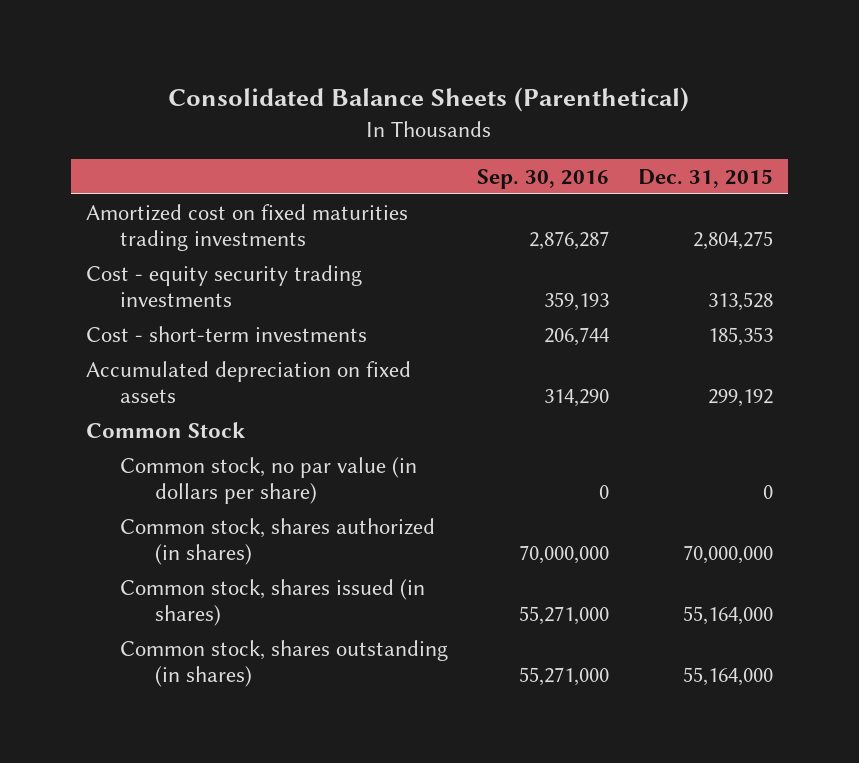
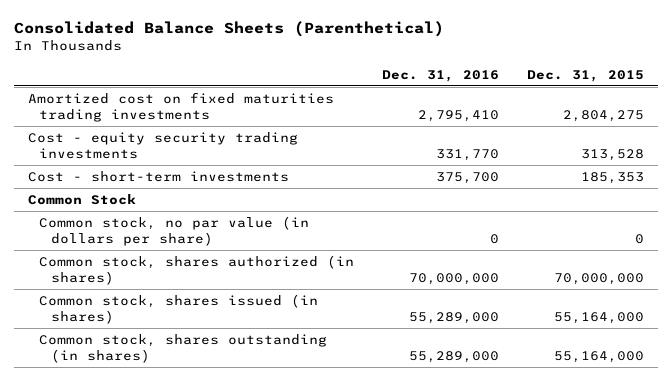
- | Sep. 30, 2016 | Dec. 31, 2015
+ | Dec. 31, 2016 | Dec. 31, 2015
- Accumulated depreciation on fixed assets | 314,290 | 299,192

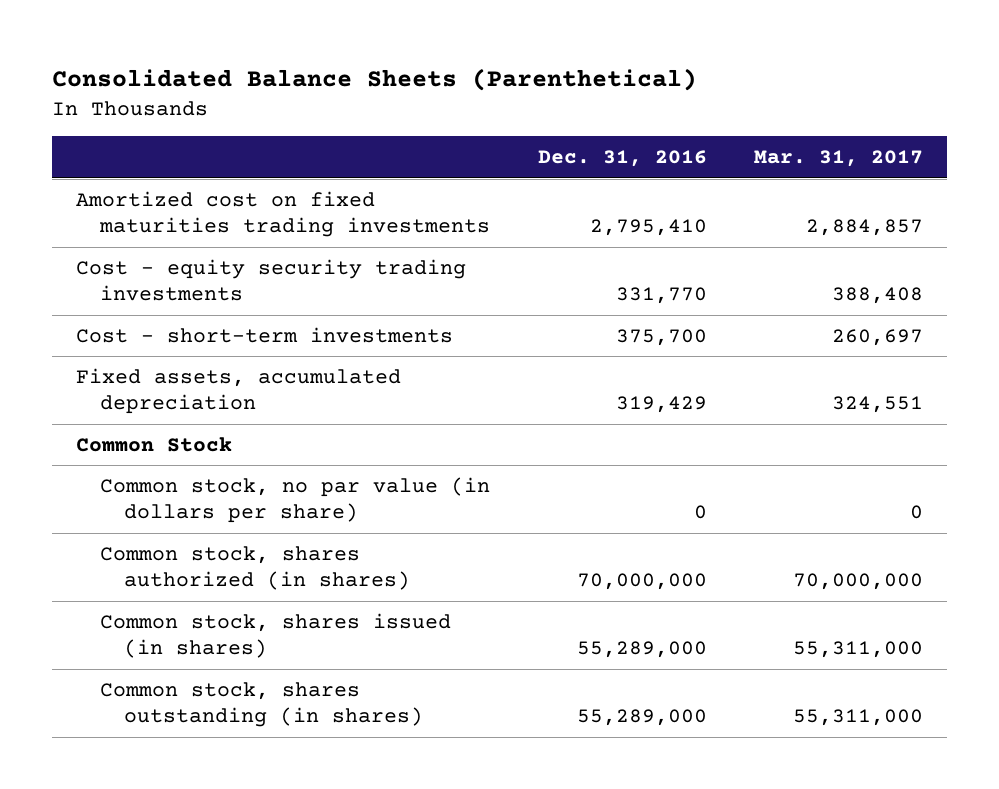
- | Dec. 31, 2016 | Dec. 31, 2015
+ | Dec. 31, 2016 | Mar. 31, 2017
+ Fixed assets, accumulated depreciation | 319,429 | 324,551

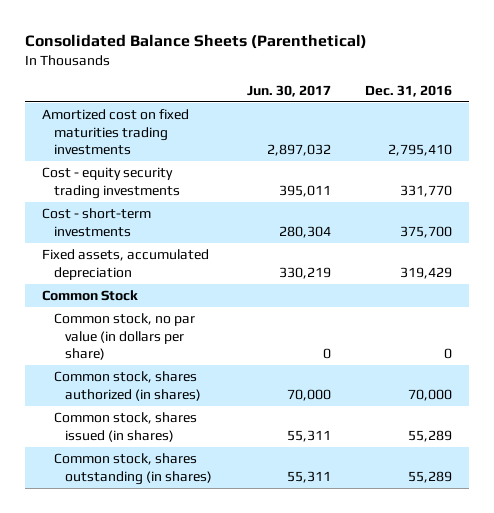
- | Dec. 31, 2016 | Mar. 31, 2017
+ | Jun. 30, 2017 | Dec. 31, 2016
- Common stock, shares authorized (in shares) | 70,000,000 | 70,000,000
- Common stock, shares issued (in shares) | 55,289,000 | 55,311,000
- Common stock, shares outstanding (in shares) | 55,289,000 | 55,311,000
+ Common stock, shares authorized (in shares) | 70,000 | 70,000
+ Common stock, shares issued (in shares) | 55,311 | 55,289
+ Common stock, shares outstanding (in shares) | 55,311 | 55,289

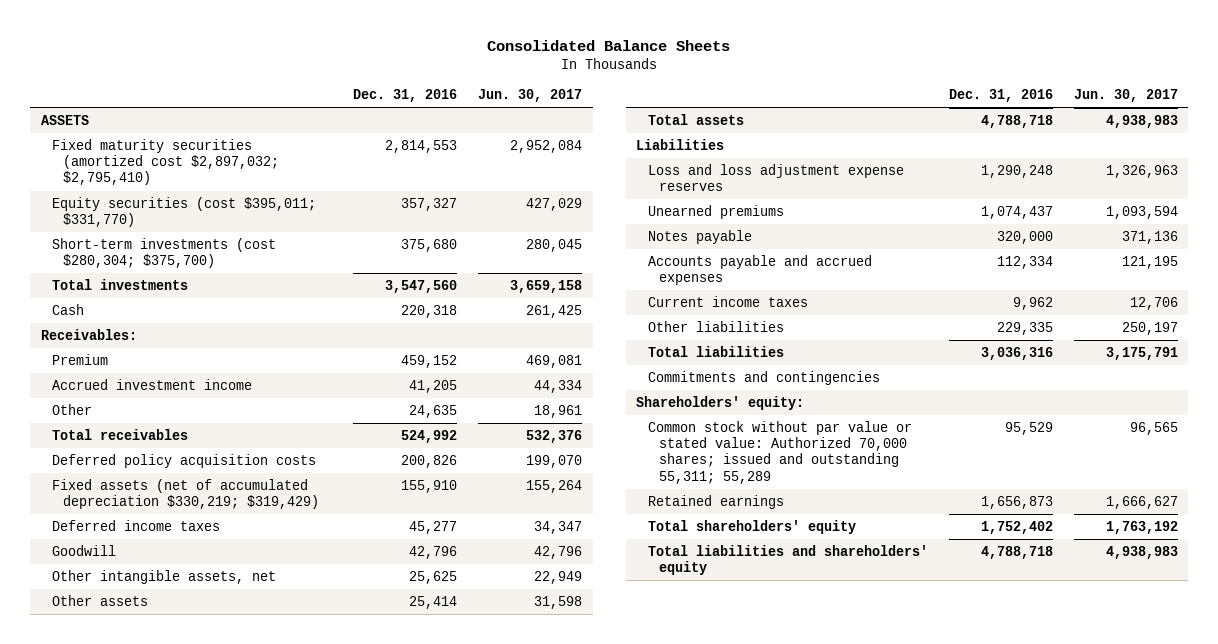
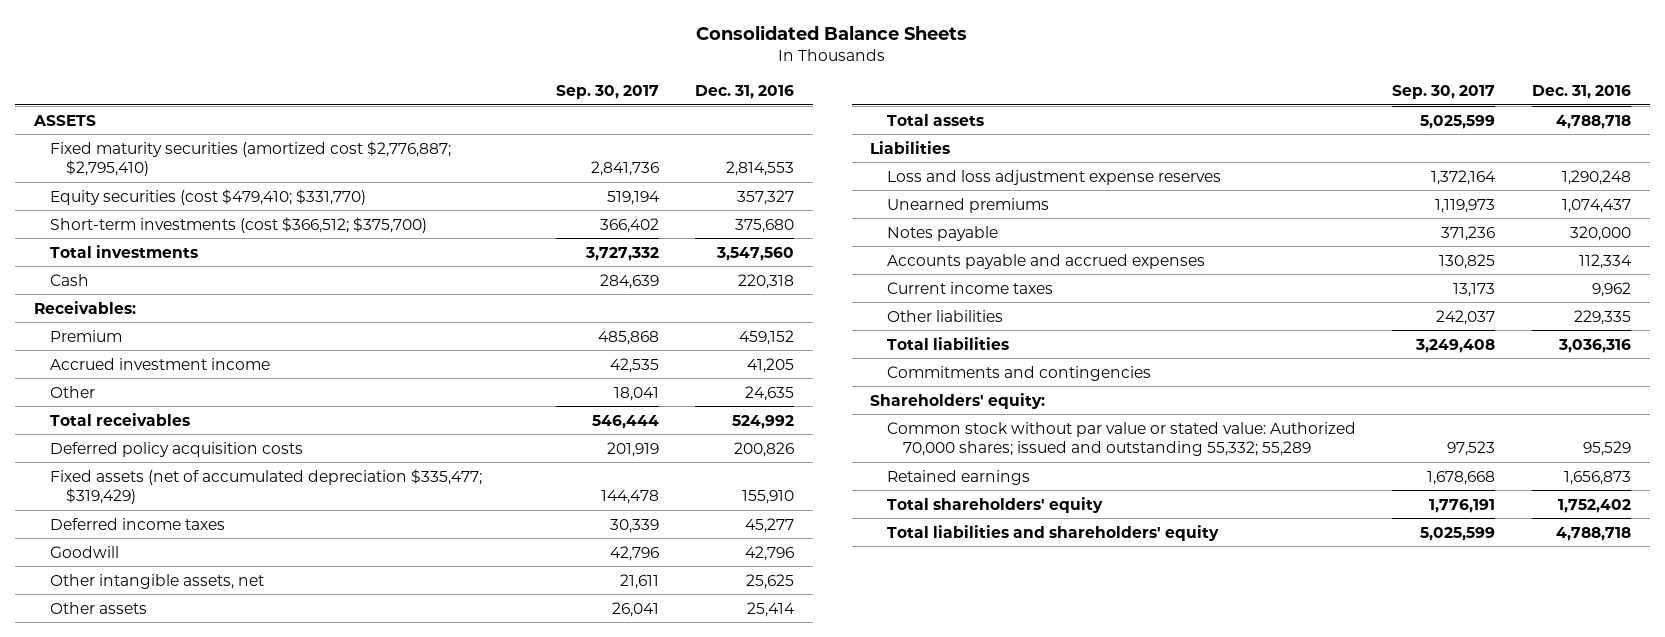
- | Dec. 31, 2016 | Jun. 30, 2017
+ | Sep. 30, 2017 | Dec. 31, 2016
- Fixed maturity securities (amortized cost $2,897,032; $2,795,410) | 2,814,553 | 2,952,084
- Equity securities (cost $395,011; $331,770) | 357,327 | 427,029
- Short-term investments (cost $280,304; $375,700) | 375,680 | 280,045
+ Fixed maturity securities (amortized cost $2,776,887; $2,795,410) | 2,841,736 | 2,814,553
+ Equity securities (cost $479,410; $331,770) | 519,194 | 357,327
+ Short-term investments (cost $366,512; $375,700) | 366,402 | 375,680
- Fixed assets (net of accumulated depreciation $330,219; $319,429) | 155,910 | 155,264
+ Fixed assets (net of accumulated depreciation $335,477; $319,429) | 144,478 | 155,910
- Common stock without par value or stated value: Authorized 70,000 shares; issued and outstanding 55,311; 55,289 | 95,529 | 96,565
+ Common stock without par value or stated value: Authorized 70,000 shares; issued and outstanding 55,332; 55,289 | 97,523 | 95,529

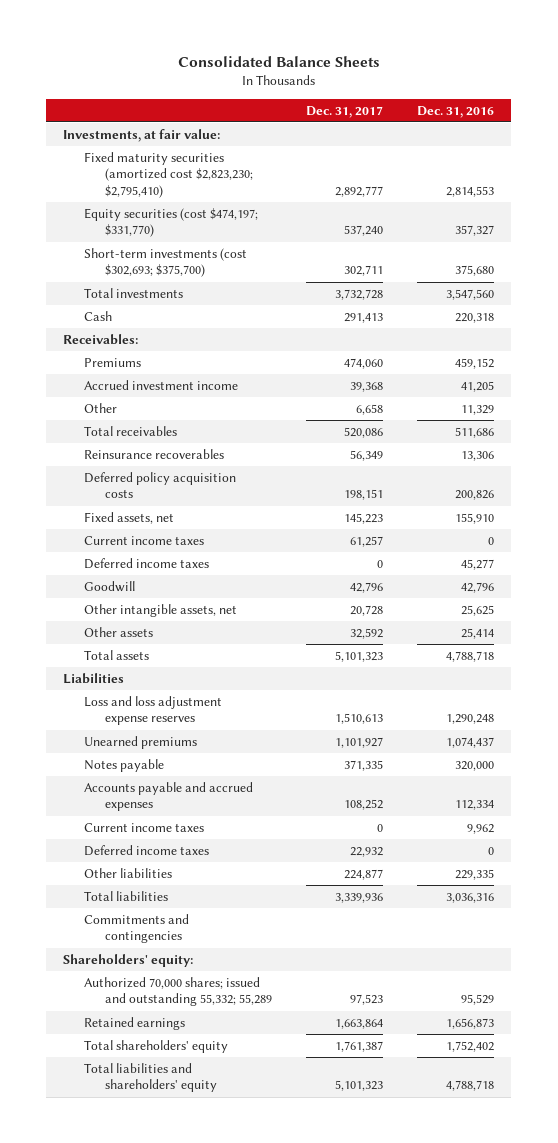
- | Sep. 30, 2017 | Dec. 31, 2016
+ | Dec. 31, 2017 | Dec. 31, 2016
- ASSETS
- Fixed maturity securities (amortized cost $2,776,887; $2,795,410) | 2,841,736 | 2,814,553
- Equity securities (cost $479,410; $331,770) | 519,194 | 357,327
- Short-term investments (cost $366,512; $375,700) | 366,402 | 375,680
+ Investments, at fair value:
+ Fixed maturity securities (amortized cost $2,823,230; $2,795,410) | 2,892,777 | 2,814,553
+ Equity securities (cost $474,197; $331,770) | 537,240 | 357,327
+ Short-term investments (cost $302,693; $375,700) | 302,711 | 375,680
- Premium | 485,868 | 459,152
+ Premiums | 474,060 | 459,152
- Other | 18,041 | 24,635
- Total receivables | 546,444 | 524,992
+ Other | 6,658 | 11,329
+ Total receivables | 520,086 | 511,686
+ Reinsurance recoverables | 56,349 | 13,306
- Fixed assets (net of accumulated depreciation $335,477; $319,429) | 144,478 | 155,910
+ Fixed assets, net | 145,223 | 155,910
+ Current income taxes | 61,257 | 0
+ Deferred income taxes | 22,932 | 0
- Common stock without par value or stated value: Authorized 70,000 shares; issued and outstanding 55,332; 55,289 | 97,523 | 95,529
+ Authorized 70,000 shares; issued and outstanding 55,332; 55,289 | 97,523 | 95,529

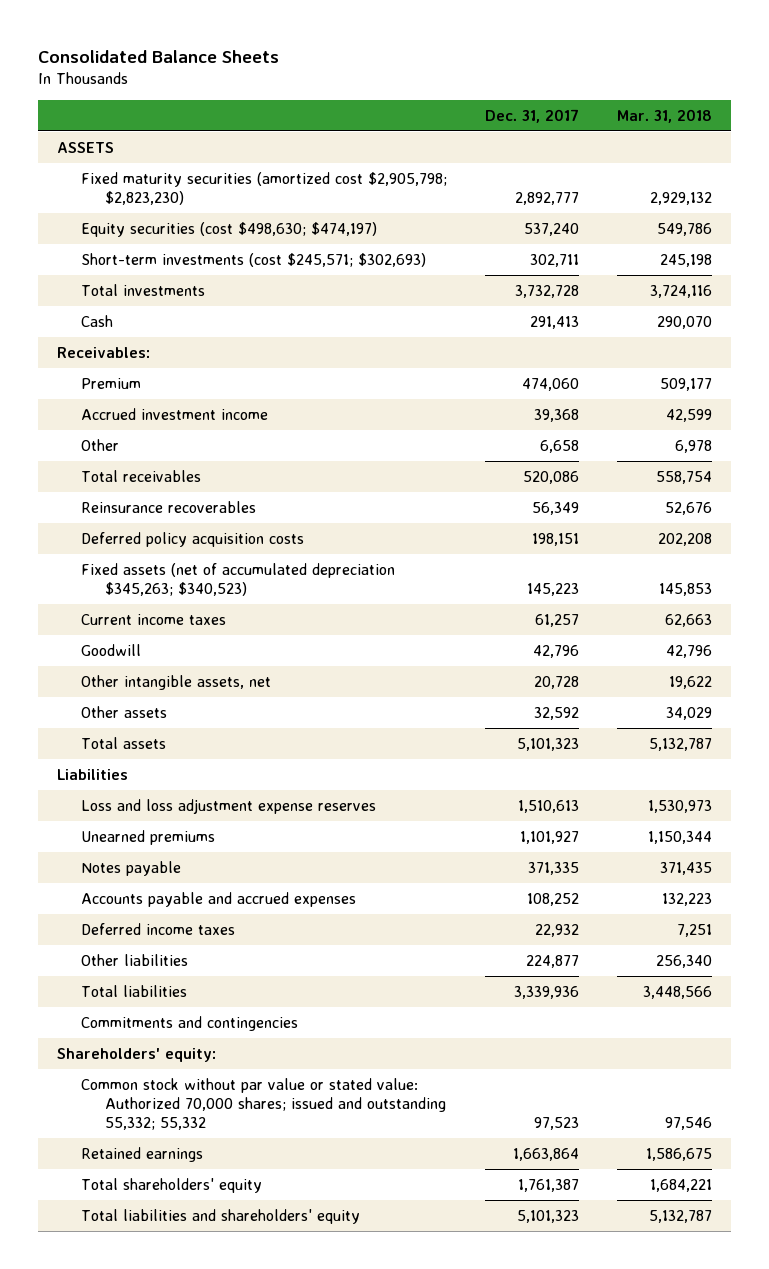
- | Dec. 31, 2017 | Dec. 31, 2016
+ | Dec. 31, 2017 | Mar. 31, 2018
- Investments, at fair value:
- Fixed maturity securities (amortized cost $2,823,230; $2,795,410) | 2,892,777 | 2,814,553
- Equity securities (cost $474,197; $331,770) | 537,240 | 357,327
- Short-term investments (cost $302,693; $375,700) | 302,711 | 375,680
+ ASSETS
+ Fixed maturity securities (amortized cost $2,905,798; $2,823,230) | 2,892,777 | 2,929,132
+ Equity securities (cost $498,630; $474,197) | 537,240 | 549,786
+ Short-term investments (cost $245,571; $302,693) | 302,711 | 245,198
- Premiums | 474,060 | 459,152
+ Premium | 474,060 | 509,177
- Fixed assets, net | 145,223 | 155,910
+ Fixed assets (net of accumulated depreciation $345,263; $340,523) | 145,223 | 145,853
- Deferred income taxes | 0 | 45,277
- Current income taxes | 0 | 9,962
- Authorized 70,000 shares; issued and outstanding 55,332; 55,289 | 97,523 | 95,529
+ Common stock without par value or stated value: Authorized 70,000 shares; issued and outstanding 55,332; 55,332 | 97,523 | 97,546

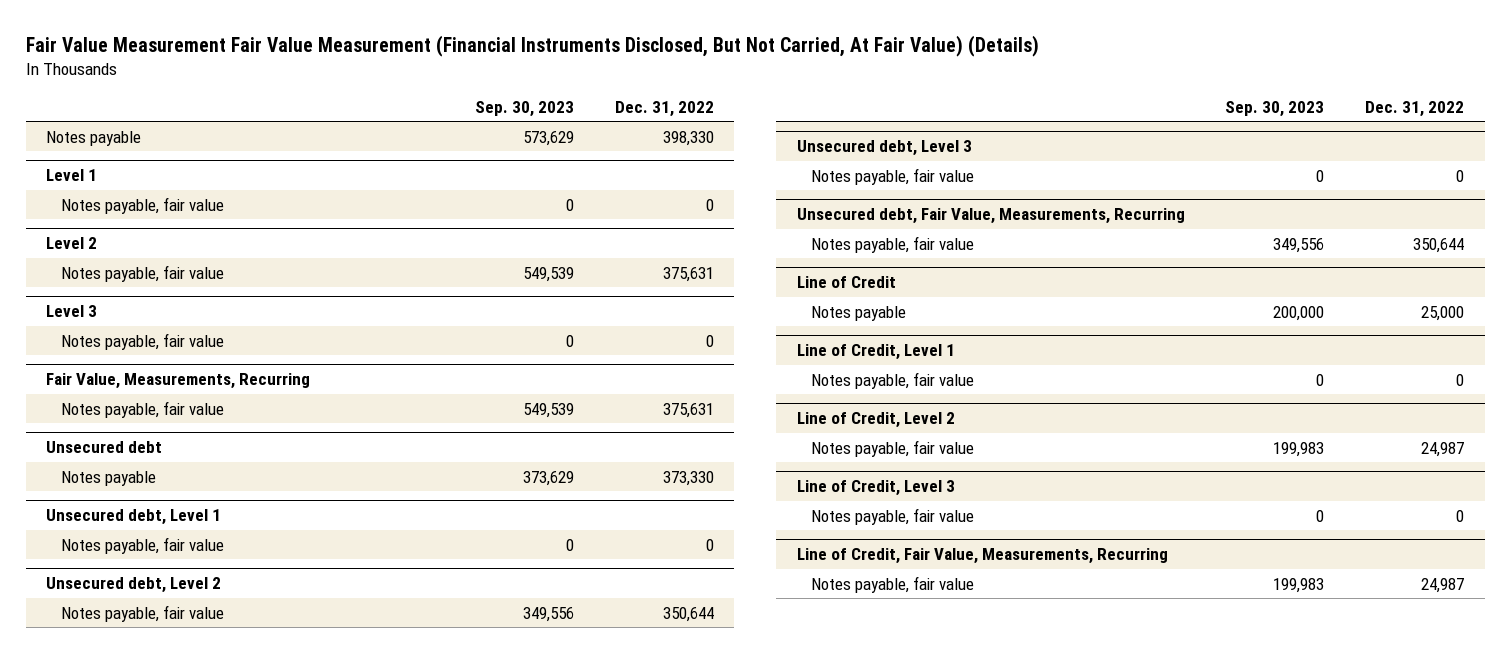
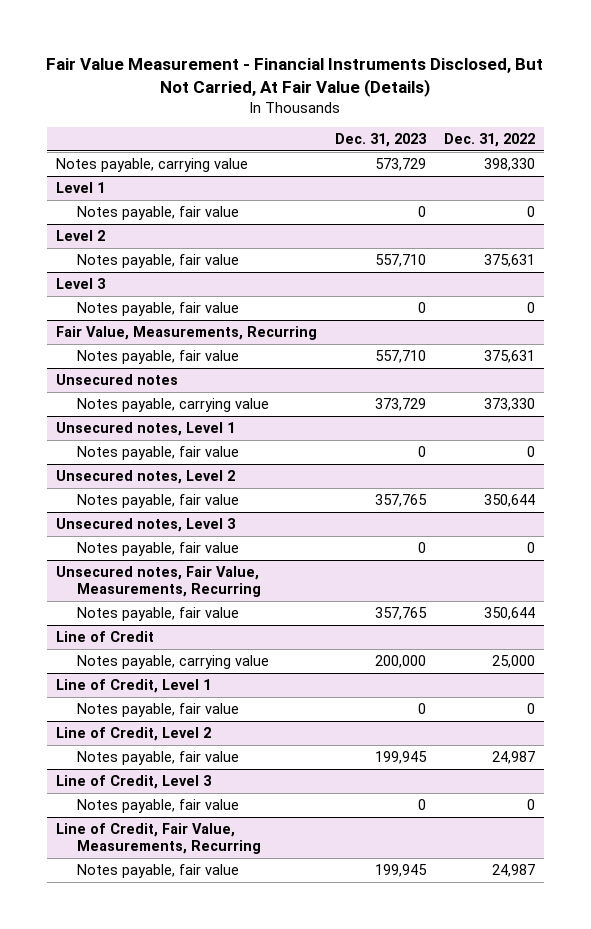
- Fair Value Measurement Fair Value Measurement (Financial Instruments Disclosed, But Not Carried, At Fair Value) (Details)
+ Fair Value Measurement - Financial Instruments Disclosed, But Not Carried, At Fair Value (Details)
- | Sep. 30, 2023 | Dec. 31, 2022
+ | Dec. 31, 2023 | Dec. 31, 2022
- Notes payable | 573,629 | 398,330
+ Notes payable, carrying value | 573,729 | 398,330
- Unsecured debt
- Notes payable | 373,629 | 373,330
- Unsecured debt, Level 1
+ Unsecured notes
+ Notes payable, carrying value | 373,729 | 373,330
+ Unsecured notes, Level 1
- Unsecured debt, Level 2
+ Unsecured notes, Level 2
- Unsecured debt, Level 3
+ Unsecured notes, Level 3
- Unsecured debt, Fair Value, Measurements, Recurring
+ Unsecured notes, Fair Value, Measurements, Recurring
@ Line of Credit
- Notes payable | 200,000 | 25,000
+ Notes payable, carrying value | 200,000 | 25,000

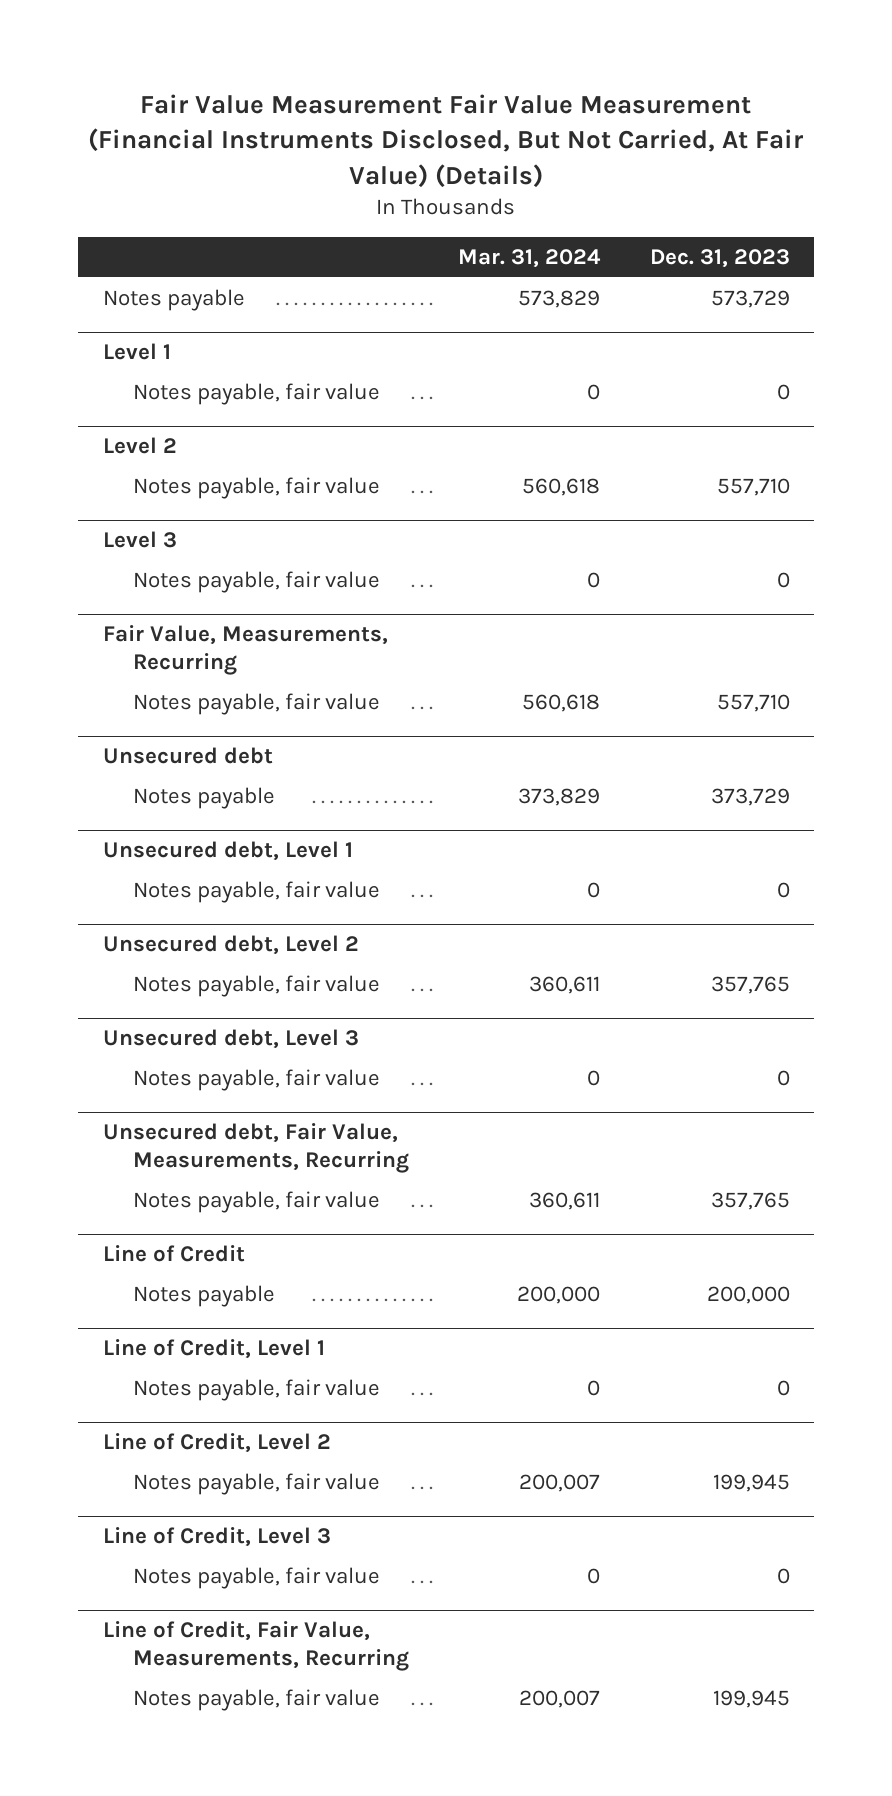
- Fair Value Measurement - Financial Instruments Disclosed, But Not Carried, At Fair Value (Details)
+ Fair Value Measurement Fair Value Measurement (Financial Instruments Disclosed, But Not Carried, At Fair Value) (Details)
- | Dec. 31, 2023 | Dec. 31, 2022
+ | Mar. 31, 2024 | Dec. 31, 2023
- Notes payable, carrying value | 573,729 | 398,330
+ Notes payable | 573,829 | 573,729
- Unsecured notes
- Notes payable, carrying value | 373,729 | 373,330
- Unsecured notes, Level 1
+ Unsecured debt
+ Notes payable | 373,829 | 373,729
+ Unsecured debt, Level 1
- Unsecured notes, Level 2
+ Unsecured debt, Level 2
- Unsecured notes, Level 3
+ Unsecured debt, Level 3
- Unsecured notes, Fair Value, Measurements, Recurring
+ Unsecured debt, Fair Value, Measurements, Recurring
@ Line of Credit
- Notes payable, carrying value | 200,000 | 25,000
+ Notes payable | 200,000 | 200,000

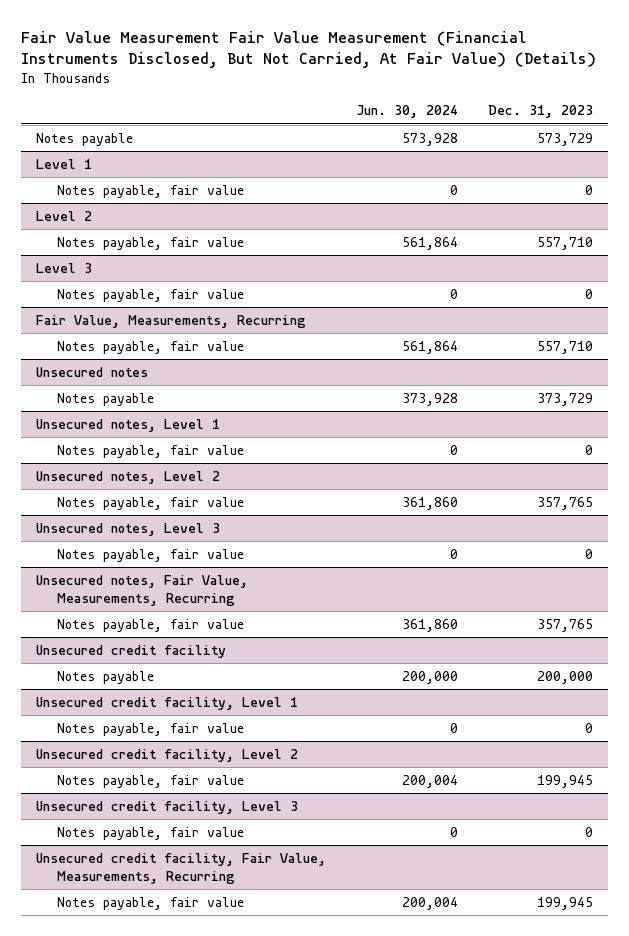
- | Mar. 31, 2024 | Dec. 31, 2023
+ | Jun. 30, 2024 | Dec. 31, 2023
- Unsecured debt
+ Unsecured notes
- Unsecured debt, Level 1
+ Unsecured notes, Level 1
- Unsecured debt, Level 2
+ Unsecured notes, Level 2
- Unsecured debt, Level 3
+ Unsecured notes, Level 3
- Unsecured debt, Fair Value, Measurements, Recurring
+ Unsecured notes, Fair Value, Measurements, Recurring
- Line of Credit
+ Unsecured credit facility
- Line of Credit, Level 1
+ Unsecured credit facility, Level 1
- Line of Credit, Level 2
+ Unsecured credit facility, Level 2
- Line of Credit, Level 3
+ Unsecured credit facility, Level 3
- Line of Credit, Fair Value, Measurements, Recurring
+ Unsecured credit facility, Fair Value, Measurements, Recurring

